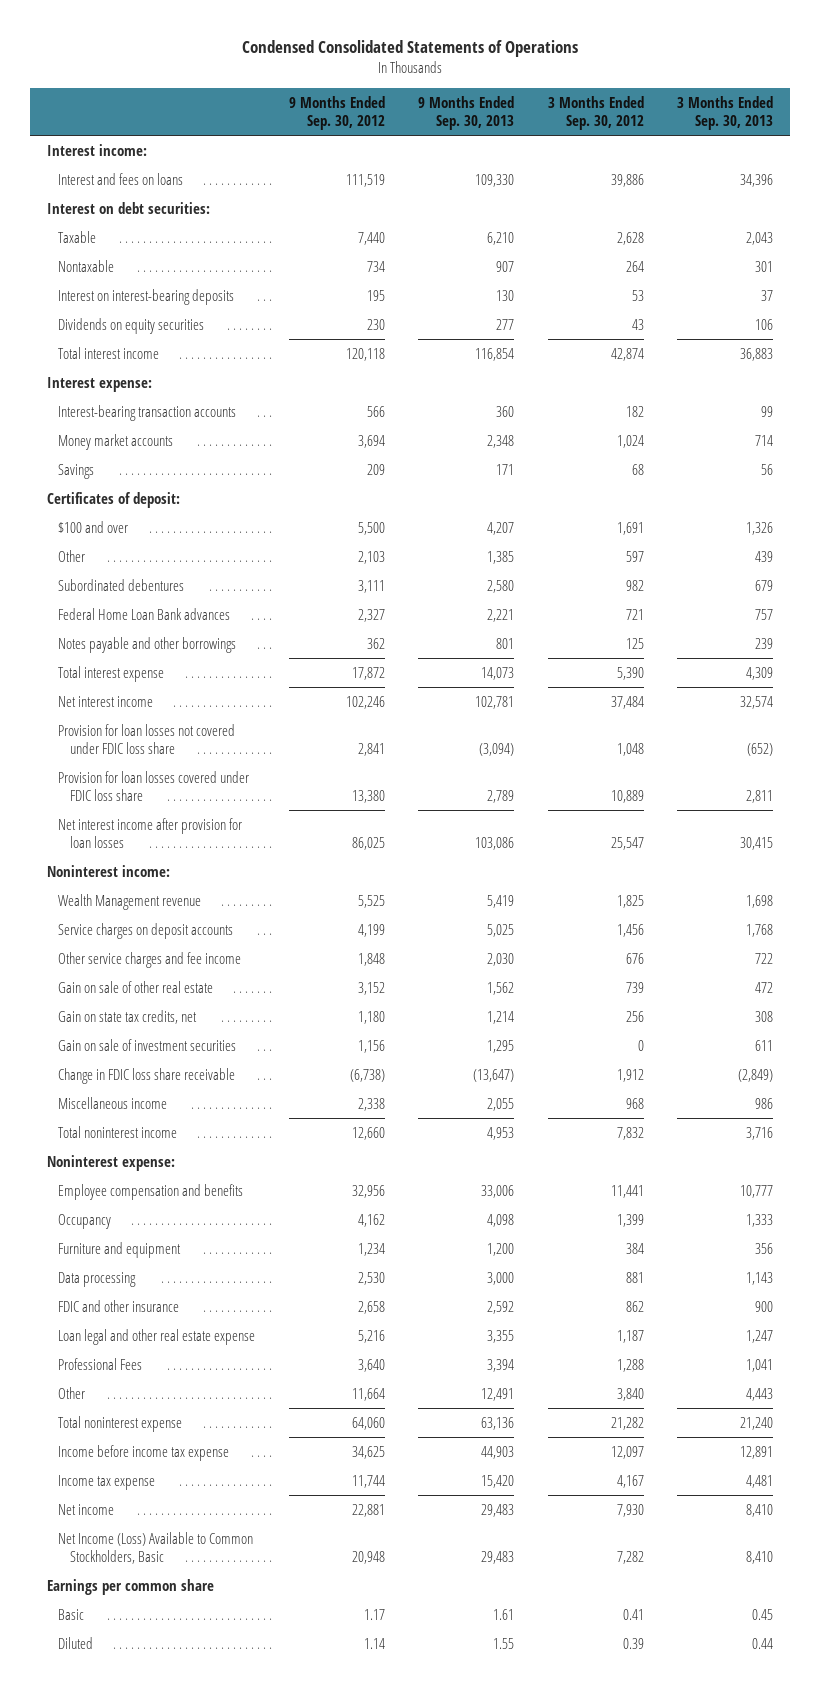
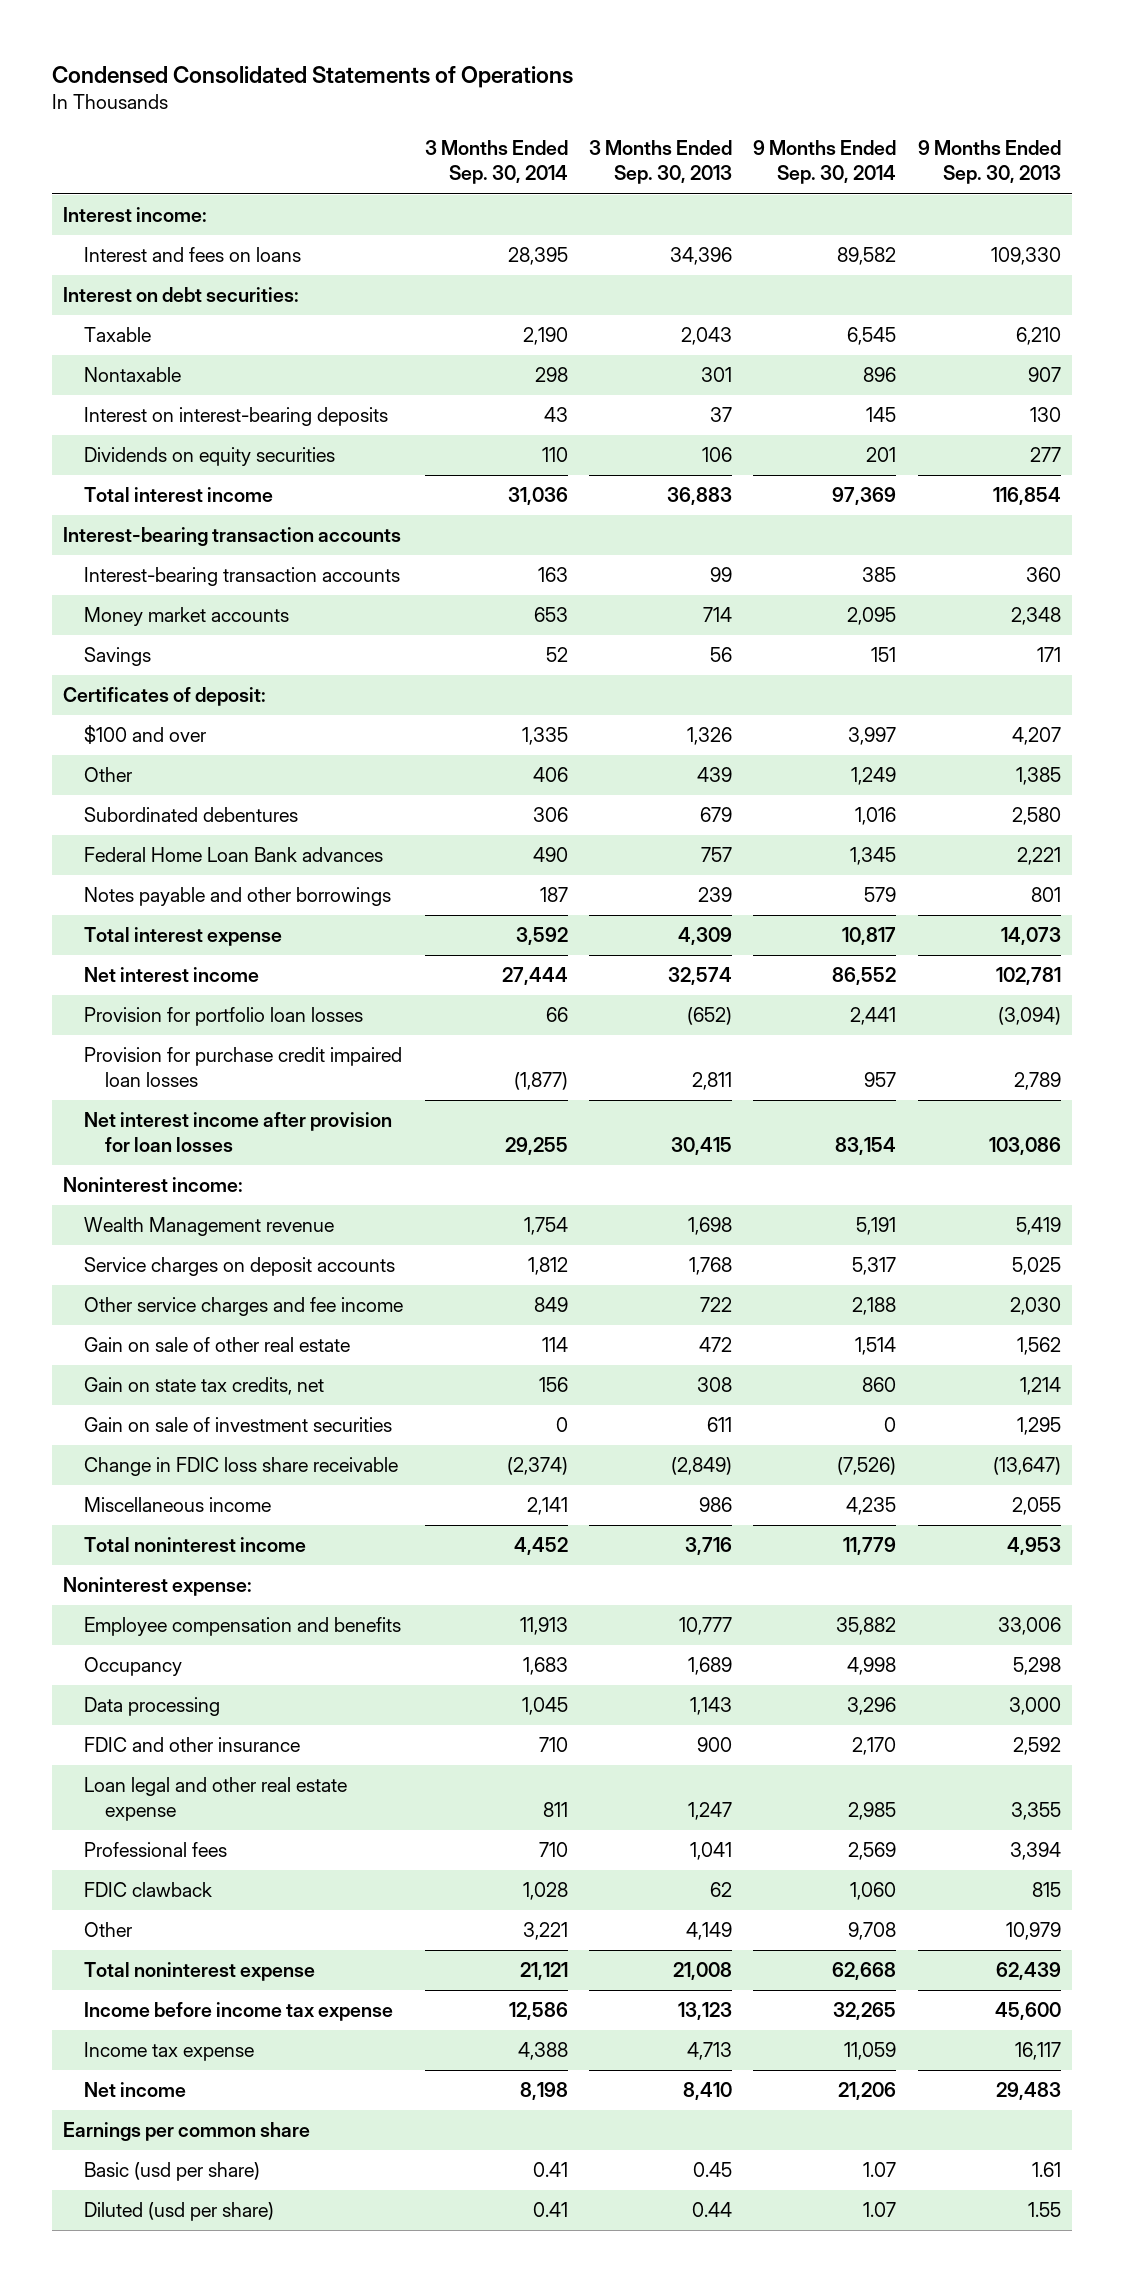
- | 9 Months Ended Sep. 30, 2012 | 9 Months Ended Sep. 30, 2013 | 3 Months Ended Sep. 30, 2012 | 3 Months Ended Sep. 30, 2013
+ | 3 Months Ended Sep. 30, 2014 | 3 Months Ended Sep. 30, 2013 | 9 Months Ended Sep. 30, 2014 | 9 Months Ended Sep. 30, 2013
- Interest expense:
+ Interest-bearing transaction accounts
- Provision for loan losses not covered under FDIC loss share | 2,841 | (3,094) | 1,048 | (652)
- Provision for loan losses covered under FDIC loss share | 13,380 | 2,789 | 10,889 | 2,811
+ Provision for portfolio loan losses | 66 | (652) | 2,441 | (3,094)
+ Provision for purchase credit impaired loan losses | (1,877) | 2,811 | 957 | 2,789
- Occupancy | 4,162 | 4,098 | 1,399 | 1,333
- Furniture and equipment | 1,234 | 1,200 | 384 | 356
+ Occupancy | 1,683 | 1,689 | 4,998 | 5,298
- Professional Fees | 3,640 | 3,394 | 1,288 | 1,041
- Other | 11,664 | 12,491 | 3,840 | 4,443
- Total noninterest expense | 64,060 | 63,136 | 21,282 | 21,240
- Income before income tax expense | 34,625 | 44,903 | 12,097 | 12,891
- Income tax expense | 11,744 | 15,420 | 4,167 | 4,481
+ Professional fees | 710 | 1,041 | 2,569 | 3,394
+ FDIC clawback | 1,028 | 62 | 1,060 | 815
+ Other | 3,221 | 4,149 | 9,708 | 10,979
+ Total noninterest expense | 21,121 | 21,008 | 62,668 | 62,439
+ Income before income tax expense | 12,586 | 13,123 | 32,265 | 45,600
+ Income tax expense | 4,388 | 4,713 | 11,059 | 16,117
- Net Income (Loss) Available to Common Stockholders, Basic | 20,948 | 29,483 | 7,282 | 8,410
- Basic | 1.17 | 1.61 | 0.41 | 0.45
- Diluted | 1.14 | 1.55 | 0.39 | 0.44
+ Basic (usd per share) | 0.41 | 0.45 | 1.07 | 1.61
+ Diluted (usd per share) | 0.41 | 0.44 | 1.07 | 1.55

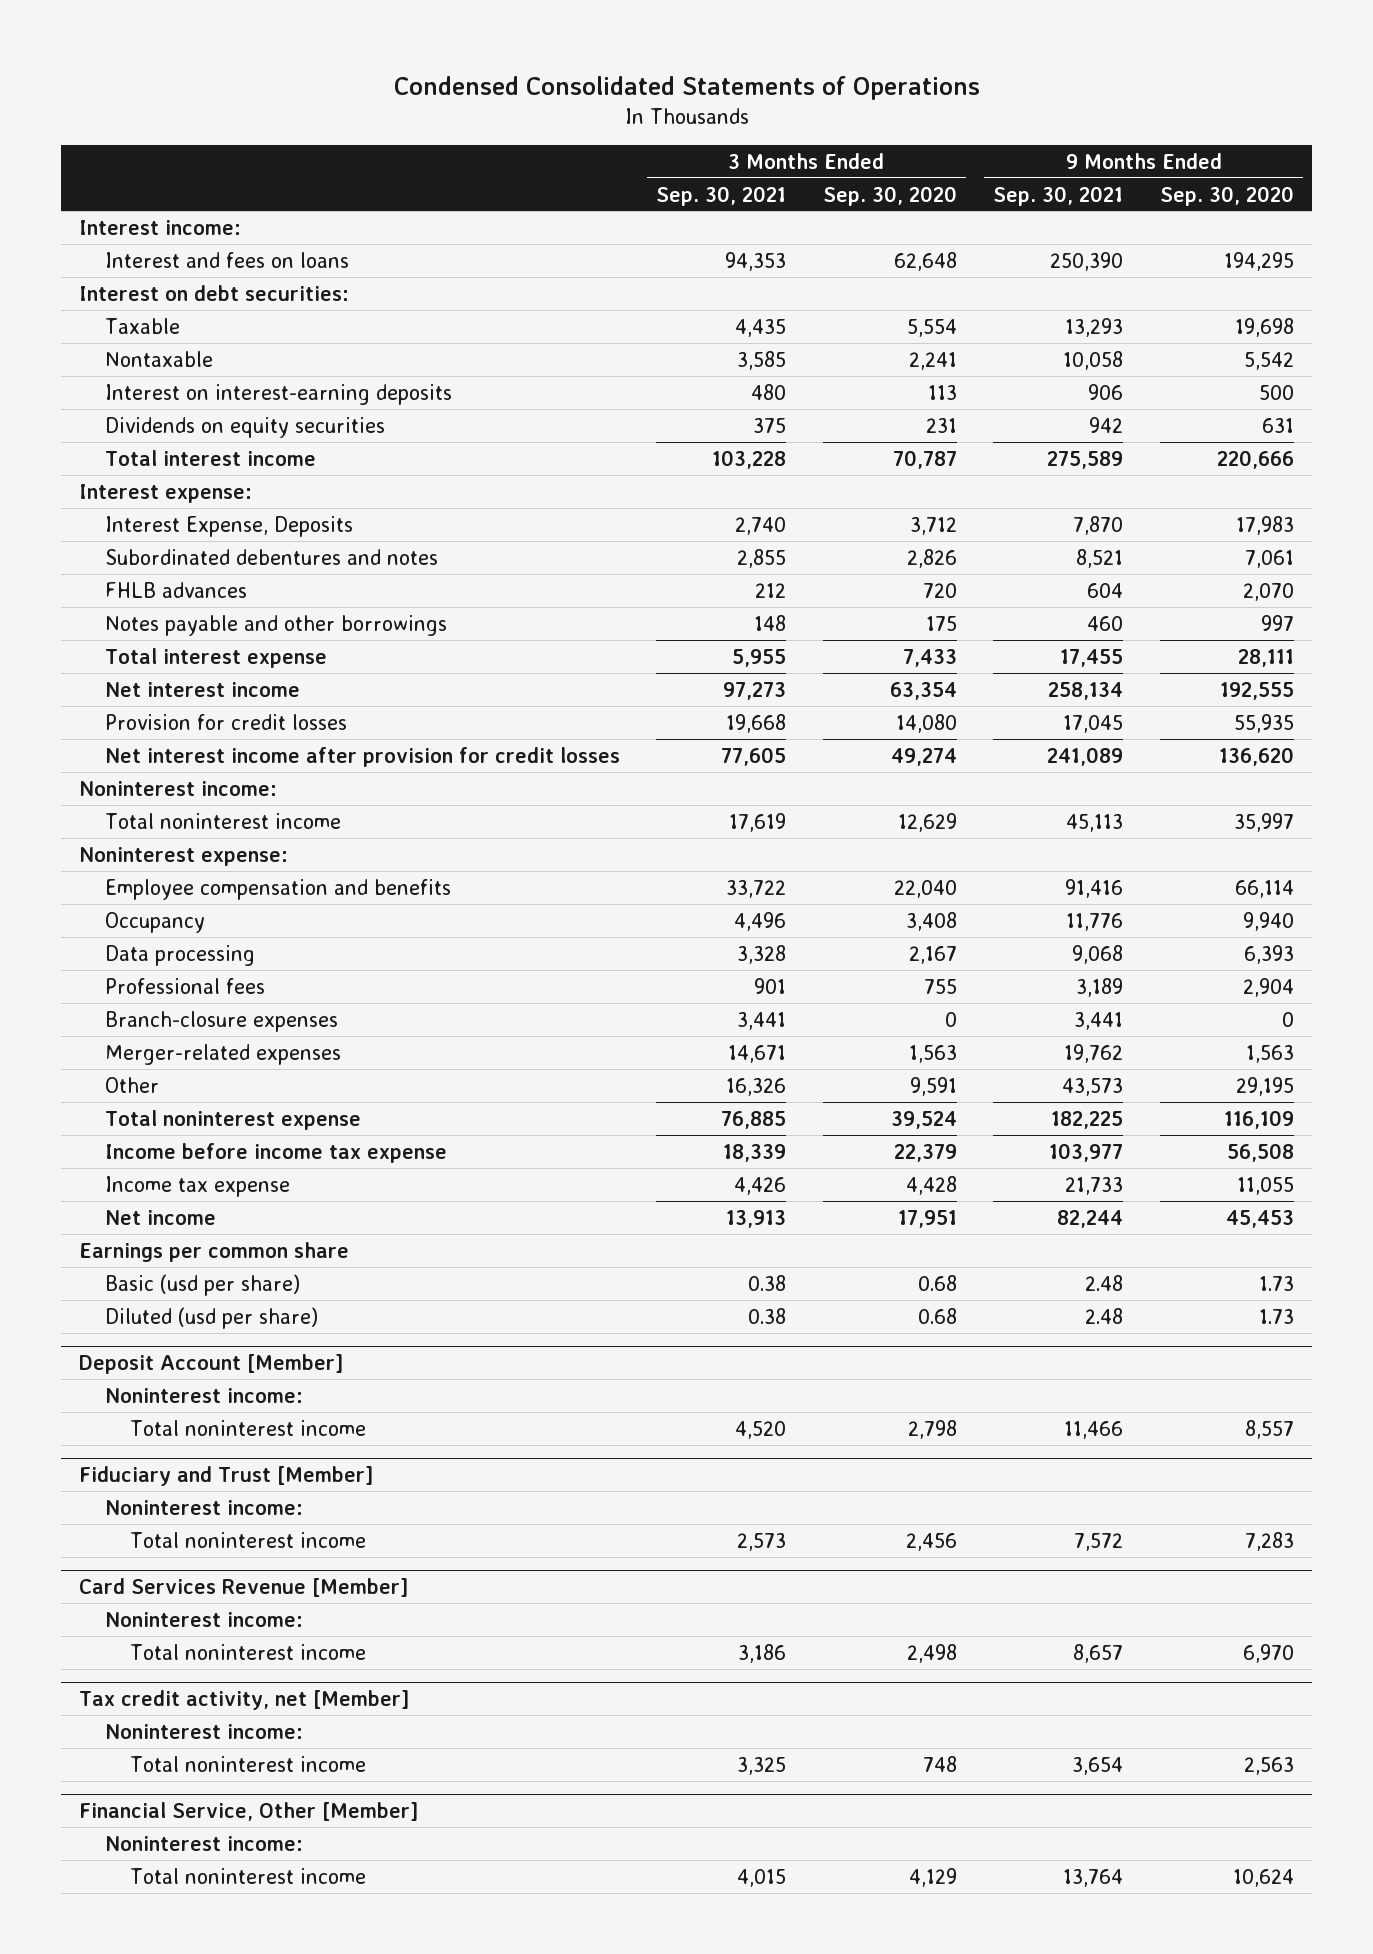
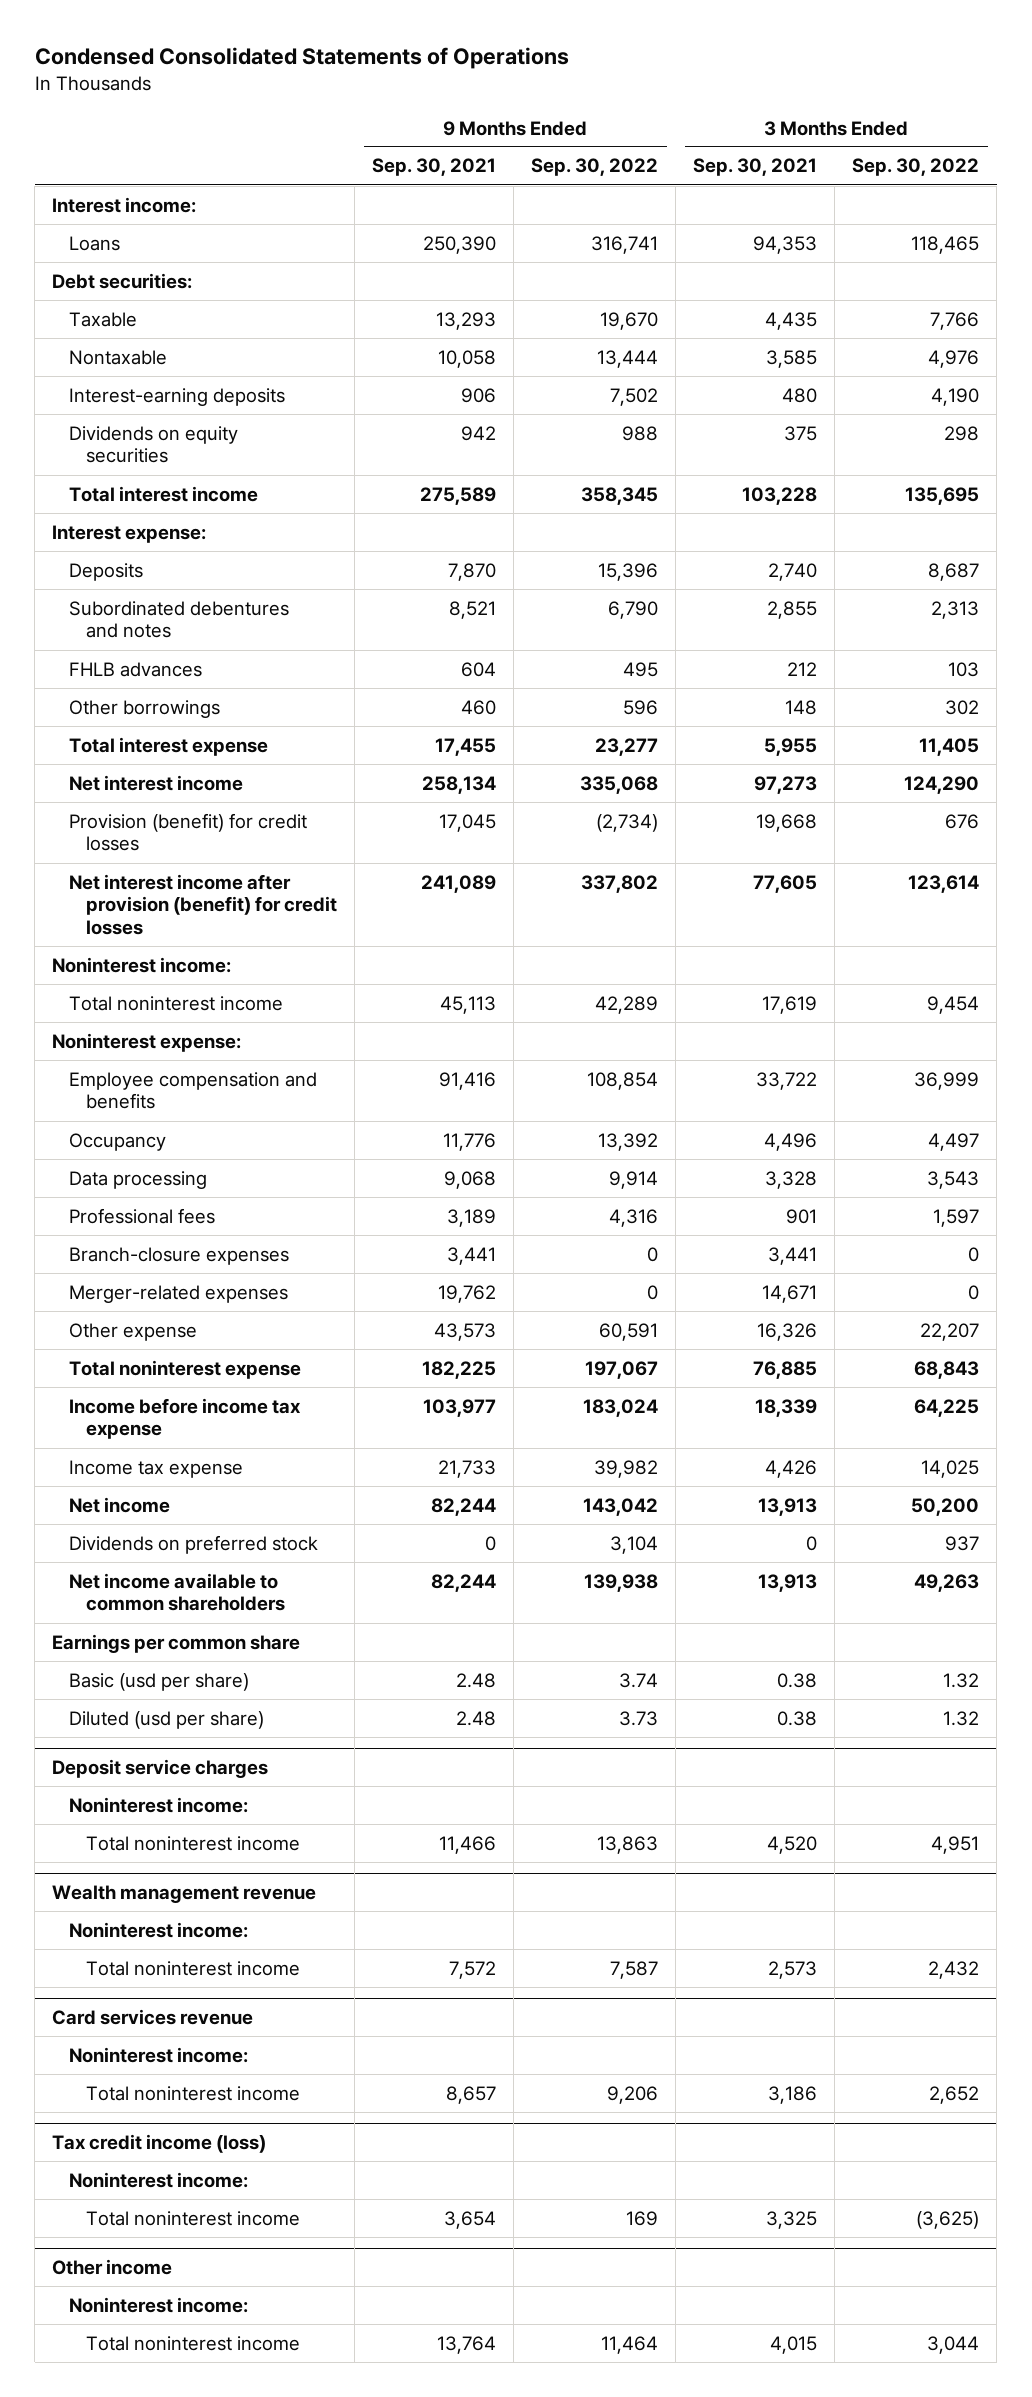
- | 3 Months Ended Sep. 30, 2021 | 3 Months Ended Sep. 30, 2020 | 9 Months Ended Sep. 30, 2021 | 9 Months Ended Sep. 30, 2020
+ | 9 Months Ended Sep. 30, 2021 | 9 Months Ended Sep. 30, 2022 | 3 Months Ended Sep. 30, 2021 | 3 Months Ended Sep. 30, 2022
- Interest and fees on loans | 94,353 | 62,648 | 250,390 | 194,295
- Interest on debt securities:
+ Loans | 250,390 | 316,741 | 94,353 | 118,465
+ Debt securities:
- Interest on interest-earning deposits | 480 | 113 | 906 | 500
+ Interest-earning deposits | 906 | 7,502 | 480 | 4,190
- Interest Expense, Deposits | 2,740 | 3,712 | 7,870 | 17,983
+ Deposits | 7,870 | 15,396 | 2,740 | 8,687
- Notes payable and other borrowings | 148 | 175 | 460 | 997
+ Other borrowings | 460 | 596 | 148 | 302
- Provision for credit losses | 19,668 | 14,080 | 17,045 | 55,935
- Net interest income after provision for credit losses | 77,605 | 49,274 | 241,089 | 136,620
+ Provision (benefit) for credit losses | 17,045 | (2,734) | 19,668 | 676
+ Net interest income after provision (benefit) for credit losses | 241,089 | 337,802 | 77,605 | 123,614
- Other | 16,326 | 9,591 | 43,573 | 29,195
+ Other expense | 43,573 | 60,591 | 16,326 | 22,207
+ Dividends on preferred stock | 0 | 3,104 | 0 | 937
+ Net income available to common shareholders | 82,244 | 139,938 | 13,913 | 49,263
- Deposit Account [Member]
+ Deposit service charges
- Fiduciary and Trust [Member]
+ Wealth management revenue
- Card Services Revenue [Member]
+ Card services revenue
- Tax credit activity, net [Member]
+ Tax credit income (loss)
- Financial Service, Other [Member]
+ Other income

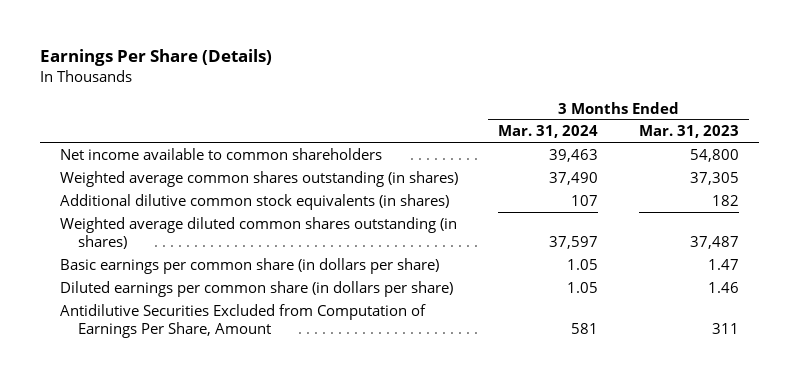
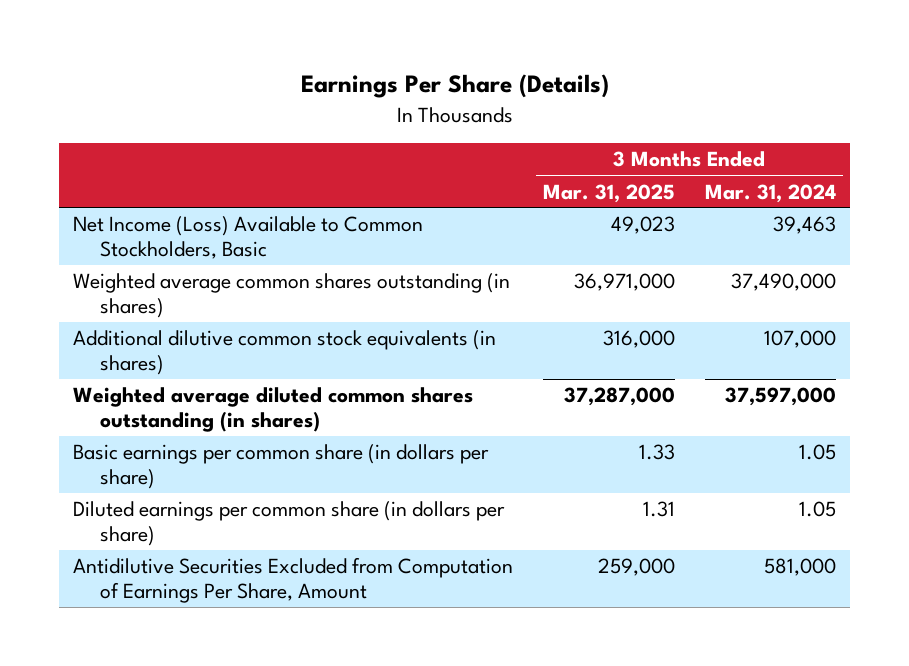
- | 3 Months Ended Mar. 31, 2024 | 3 Months Ended Mar. 31, 2023
+ | 3 Months Ended Mar. 31, 2025 | 3 Months Ended Mar. 31, 2024
- Net income available to common shareholders | 39,463 | 54,800
- Weighted average common shares outstanding (in shares) | 37,490 | 37,305
- Additional dilutive common stock equivalents (in shares) | 107 | 182
- Weighted average diluted common shares outstanding (in shares) | 37,597 | 37,487
+ Net Income (Loss) Available to Common Stockholders, Basic | 49,023 | 39,463
+ Weighted average common shares outstanding (in shares) | 36,971,000 | 37,490,000
+ Additional dilutive common stock equivalents (in shares) | 316,000 | 107,000
+ Weighted average diluted common shares outstanding (in shares) | 37,287,000 | 37,597,000
- Antidilutive Securities Excluded from Computation of Earnings Per Share, Amount | 581 | 311
+ Antidilutive Securities Excluded from Computation of Earnings Per Share, Amount | 259,000 | 581,000

